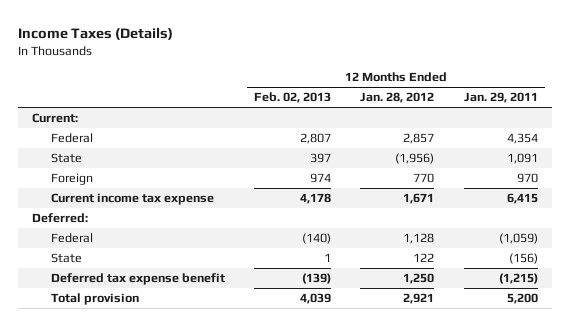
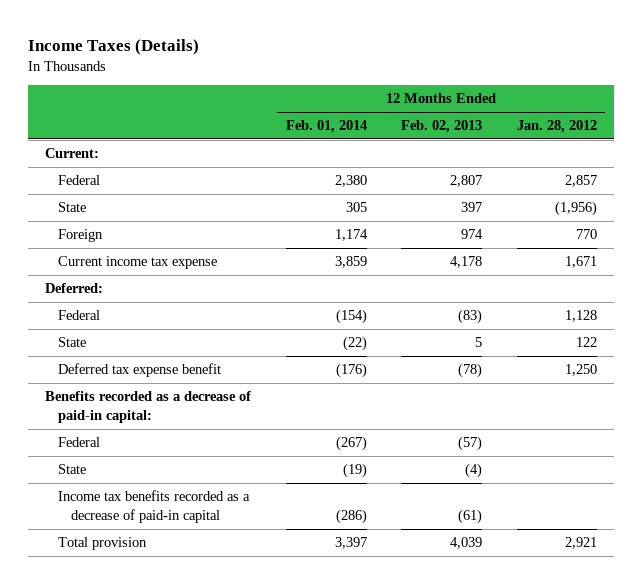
- | 12 Months Ended Feb. 02, 2013 | 12 Months Ended Jan. 28, 2012 | 12 Months Ended Jan. 29, 2011
+ | 12 Months Ended Feb. 01, 2014 | 12 Months Ended Feb. 02, 2013 | 12 Months Ended Jan. 28, 2012
- Federal | (140) | 1,128 | (1,059)
- State | 1 | 122 | (156)
- Deferred tax expense benefit | (139) | 1,250 | (1,215)
+ Federal | (154) | (83) | 1,128
+ State | (22) | 5 | 122
+ Deferred tax expense benefit | (176) | (78) | 1,250
+ Benefits recorded as a decrease of paid-in capital:
+ Federal | (267) | (57) |
+ State | (19) | (4) |
+ Income tax benefits recorded as a decrease of paid-in capital | (286) | (61) |

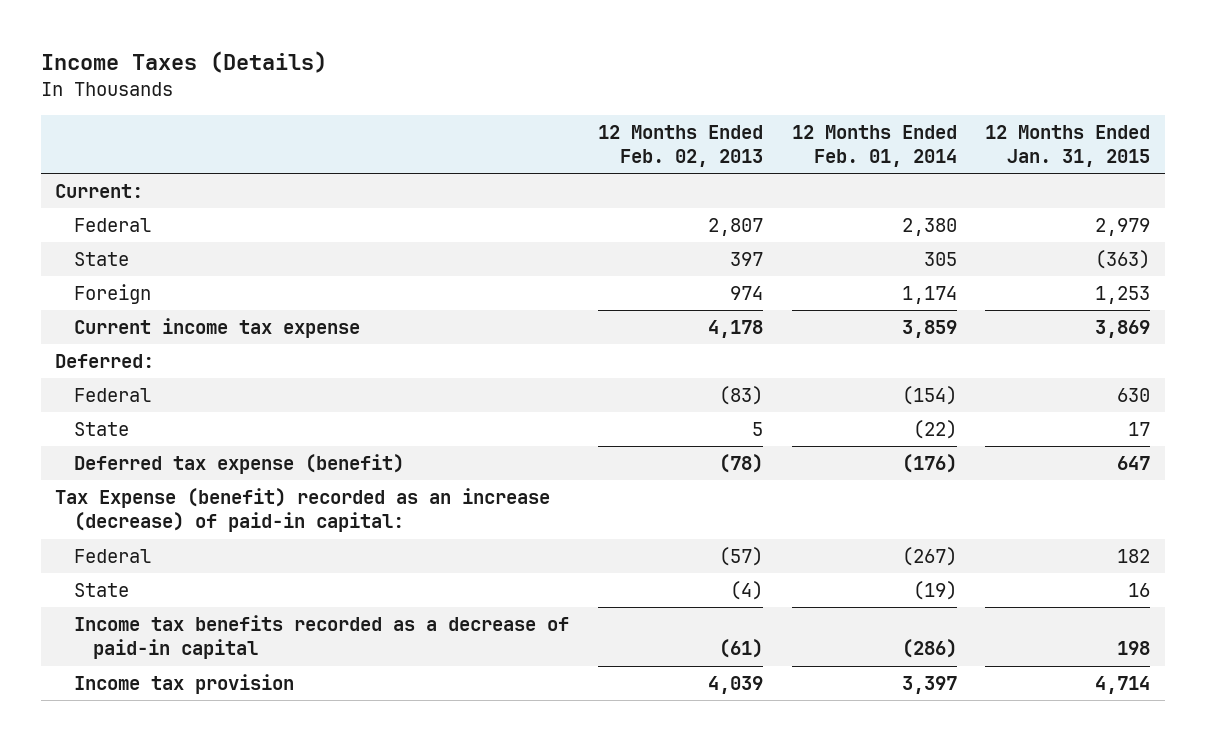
- | 12 Months Ended Feb. 01, 2014 | 12 Months Ended Feb. 02, 2013 | 12 Months Ended Jan. 28, 2012
+ | 12 Months Ended Feb. 02, 2013 | 12 Months Ended Feb. 01, 2014 | 12 Months Ended Jan. 31, 2015
- Deferred tax expense benefit | (176) | (78) | 1,250
- Benefits recorded as a decrease of paid-in capital:
+ Deferred tax expense (benefit) | (78) | (176) | 647
+ Tax Expense (benefit) recorded as an increase (decrease) of paid-in capital:
- Total provision | 3,397 | 4,039 | 2,921
+ Income tax provision | 4,039 | 3,397 | 4,714

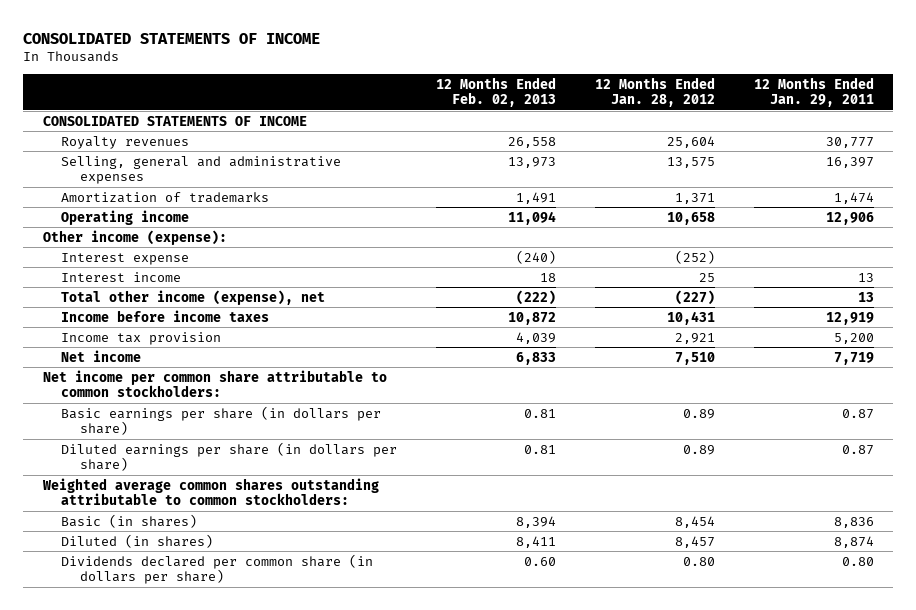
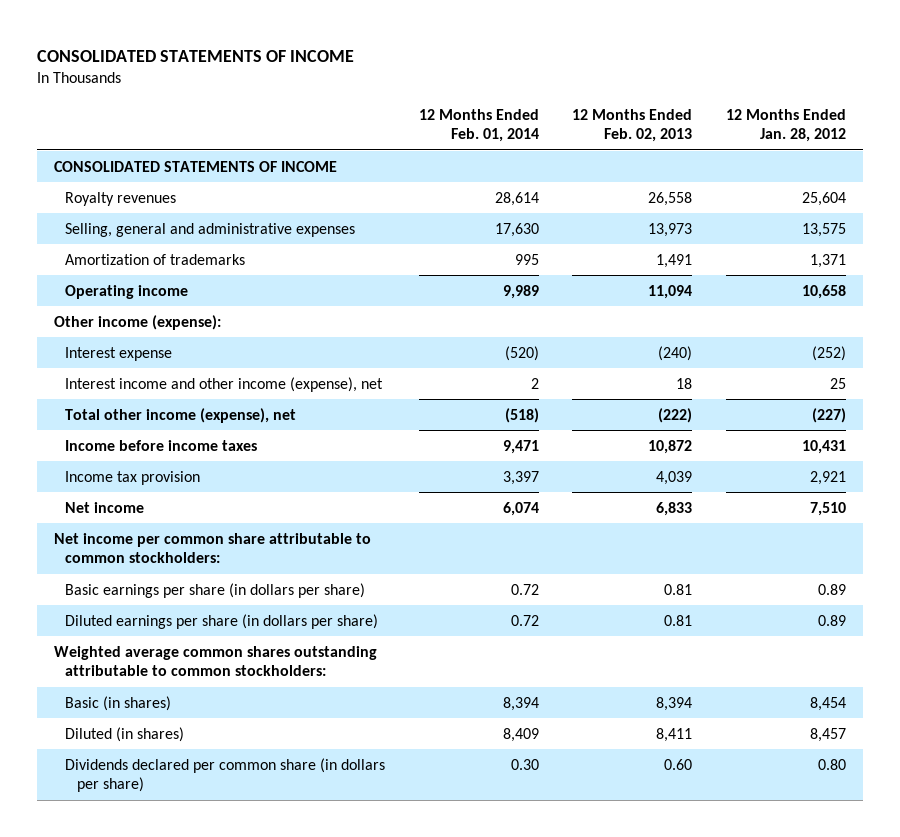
- | 12 Months Ended Feb. 02, 2013 | 12 Months Ended Jan. 28, 2012 | 12 Months Ended Jan. 29, 2011
+ | 12 Months Ended Feb. 01, 2014 | 12 Months Ended Feb. 02, 2013 | 12 Months Ended Jan. 28, 2012
- Interest income | 18 | 25 | 13
+ Interest income and other income (expense), net | 2 | 18 | 25

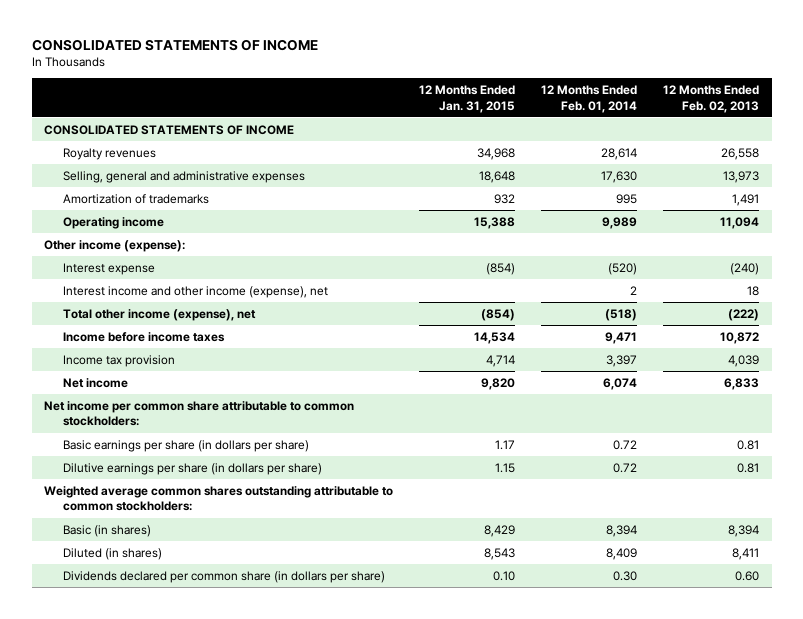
- | 12 Months Ended Feb. 01, 2014 | 12 Months Ended Feb. 02, 2013 | 12 Months Ended Jan. 28, 2012
+ | 12 Months Ended Jan. 31, 2015 | 12 Months Ended Feb. 01, 2014 | 12 Months Ended Feb. 02, 2013
- Diluted earnings per share (in dollars per share) | 0.72 | 0.81 | 0.89
+ Dilutive earnings per share (in dollars per share) | 1.15 | 0.72 | 0.81

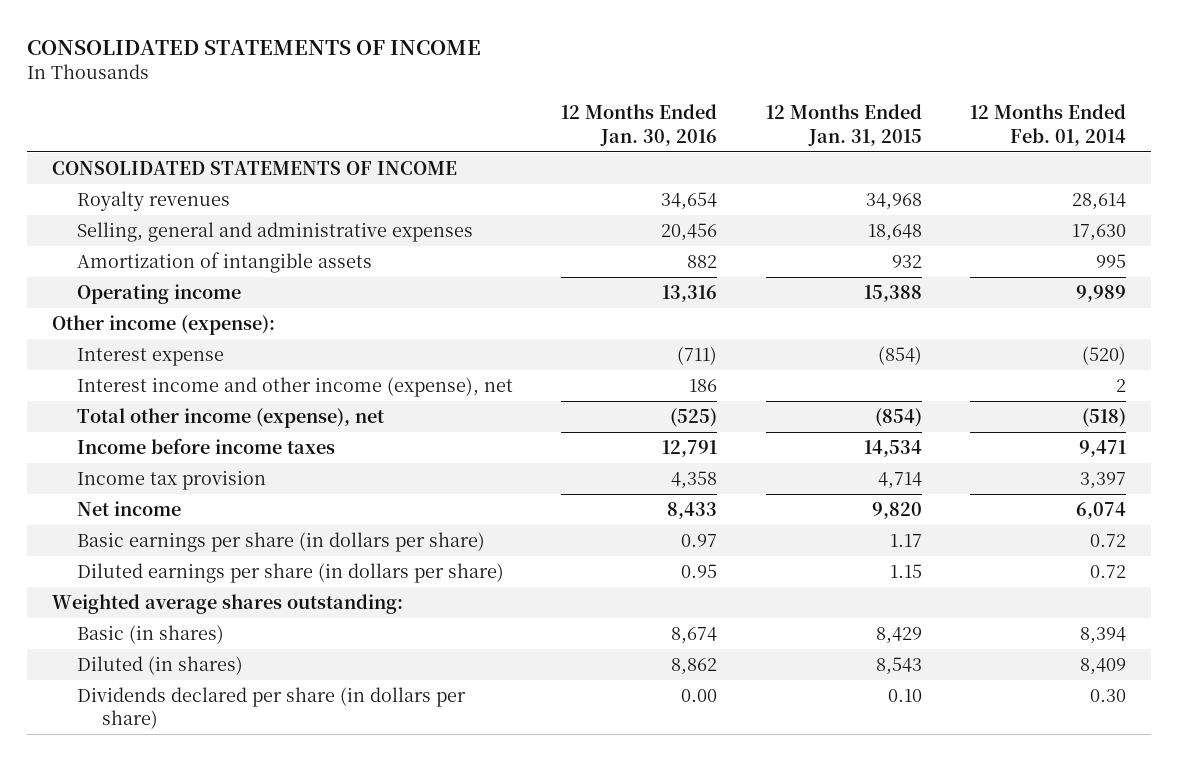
- | 12 Months Ended Jan. 31, 2015 | 12 Months Ended Feb. 01, 2014 | 12 Months Ended Feb. 02, 2013
+ | 12 Months Ended Jan. 30, 2016 | 12 Months Ended Jan. 31, 2015 | 12 Months Ended Feb. 01, 2014
- Amortization of trademarks | 932 | 995 | 1,491
+ Amortization of intangible assets | 882 | 932 | 995
- Net income per common share attributable to common stockholders:
- Dilutive earnings per share (in dollars per share) | 1.15 | 0.72 | 0.81
- Weighted average common shares outstanding attributable to common stockholders:
+ Diluted earnings per share (in dollars per share) | 0.95 | 1.15 | 0.72
+ Weighted average shares outstanding:
- Dividends declared per common share (in dollars per share) | 0.10 | 0.30 | 0.60
+ Dividends declared per share (in dollars per share) | 0.00 | 0.10 | 0.30

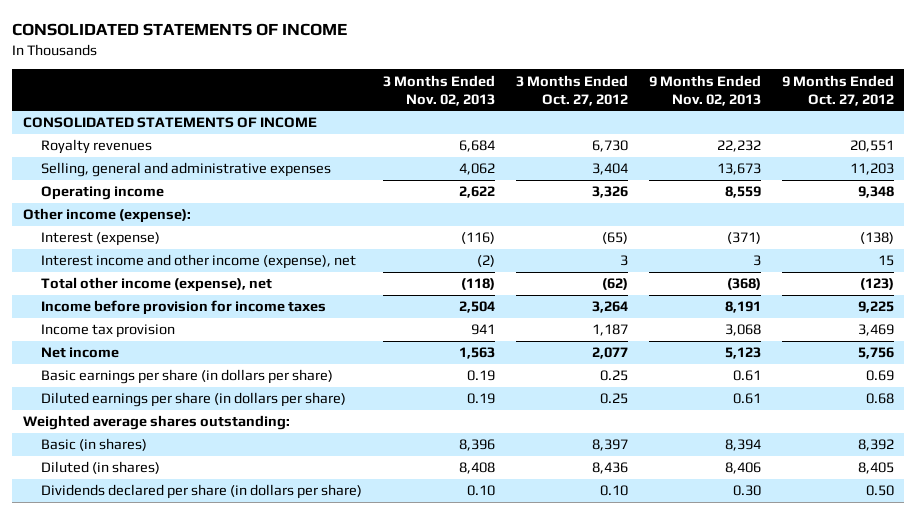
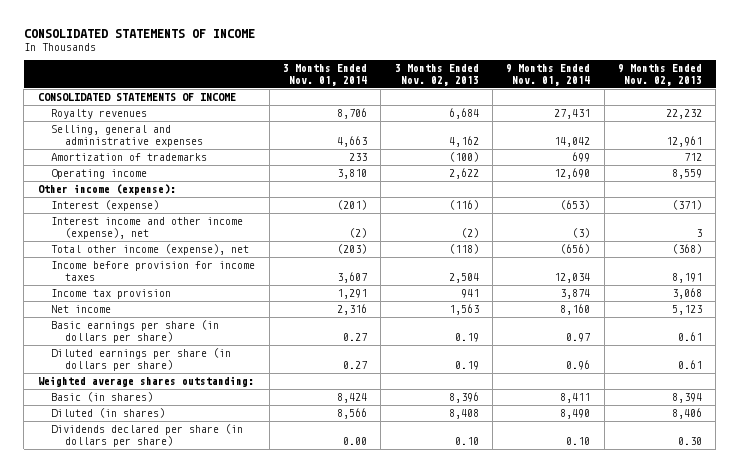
- | 3 Months Ended Nov. 02, 2013 | 3 Months Ended Oct. 27, 2012 | 9 Months Ended Nov. 02, 2013 | 9 Months Ended Oct. 27, 2012
+ | 3 Months Ended Nov. 01, 2014 | 3 Months Ended Nov. 02, 2013 | 9 Months Ended Nov. 01, 2014 | 9 Months Ended Nov. 02, 2013
- Selling, general and administrative expenses | 4,062 | 3,404 | 13,673 | 11,203
+ Selling, general and administrative expenses | 4,663 | 4,162 | 14,042 | 12,961
+ Amortization of trademarks | 233 | (100) | 699 | 712

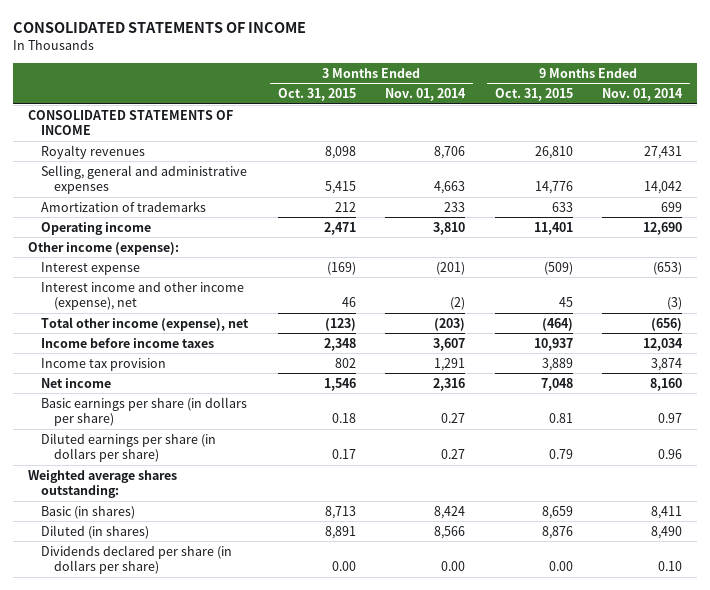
- | 3 Months Ended Nov. 01, 2014 | 3 Months Ended Nov. 02, 2013 | 9 Months Ended Nov. 01, 2014 | 9 Months Ended Nov. 02, 2013
+ | 3 Months Ended Oct. 31, 2015 | 3 Months Ended Nov. 01, 2014 | 9 Months Ended Oct. 31, 2015 | 9 Months Ended Nov. 01, 2014
- Interest (expense) | (201) | (116) | (653) | (371)
+ Interest expense | (169) | (201) | (509) | (653)
- Income before provision for income taxes | 3,607 | 2,504 | 12,034 | 8,191
+ Income before income taxes | 2,348 | 3,607 | 10,937 | 12,034

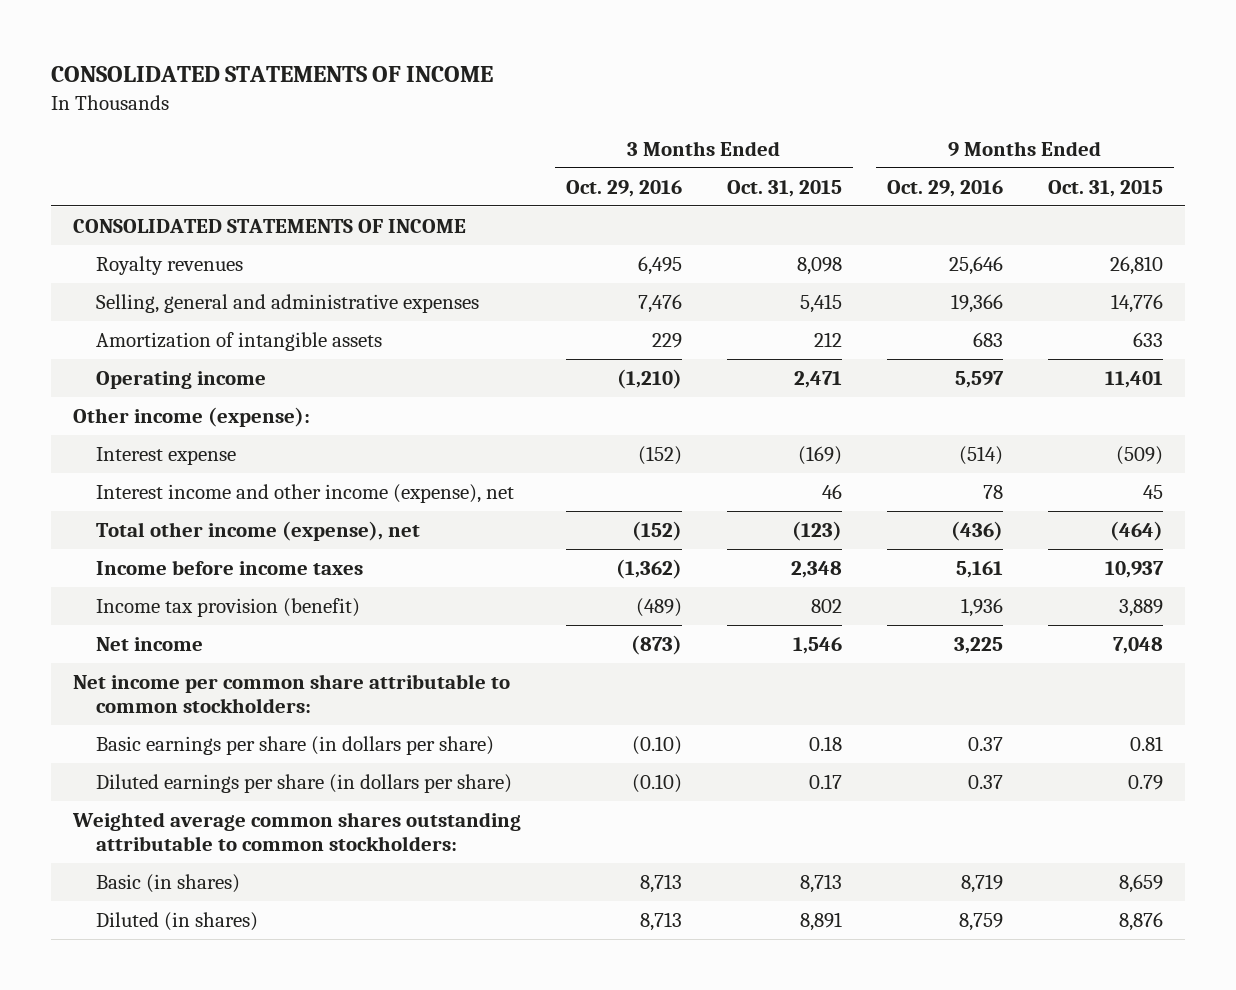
- | 3 Months Ended Oct. 31, 2015 | 3 Months Ended Nov. 01, 2014 | 9 Months Ended Oct. 31, 2015 | 9 Months Ended Nov. 01, 2014
+ | 3 Months Ended Oct. 29, 2016 | 3 Months Ended Oct. 31, 2015 | 9 Months Ended Oct. 29, 2016 | 9 Months Ended Oct. 31, 2015
- Amortization of trademarks | 212 | 233 | 633 | 699
+ Amortization of intangible assets | 229 | 212 | 683 | 633
- Income tax provision | 802 | 1,291 | 3,889 | 3,874
+ Income tax provision (benefit) | (489) | 802 | 1,936 | 3,889
+ Net income per common share attributable to common stockholders:
- Weighted average shares outstanding:
+ Weighted average common shares outstanding attributable to common stockholders:
- Dividends declared per share (in dollars per share) | 0.00 | 0.00 | 0.00 | 0.10

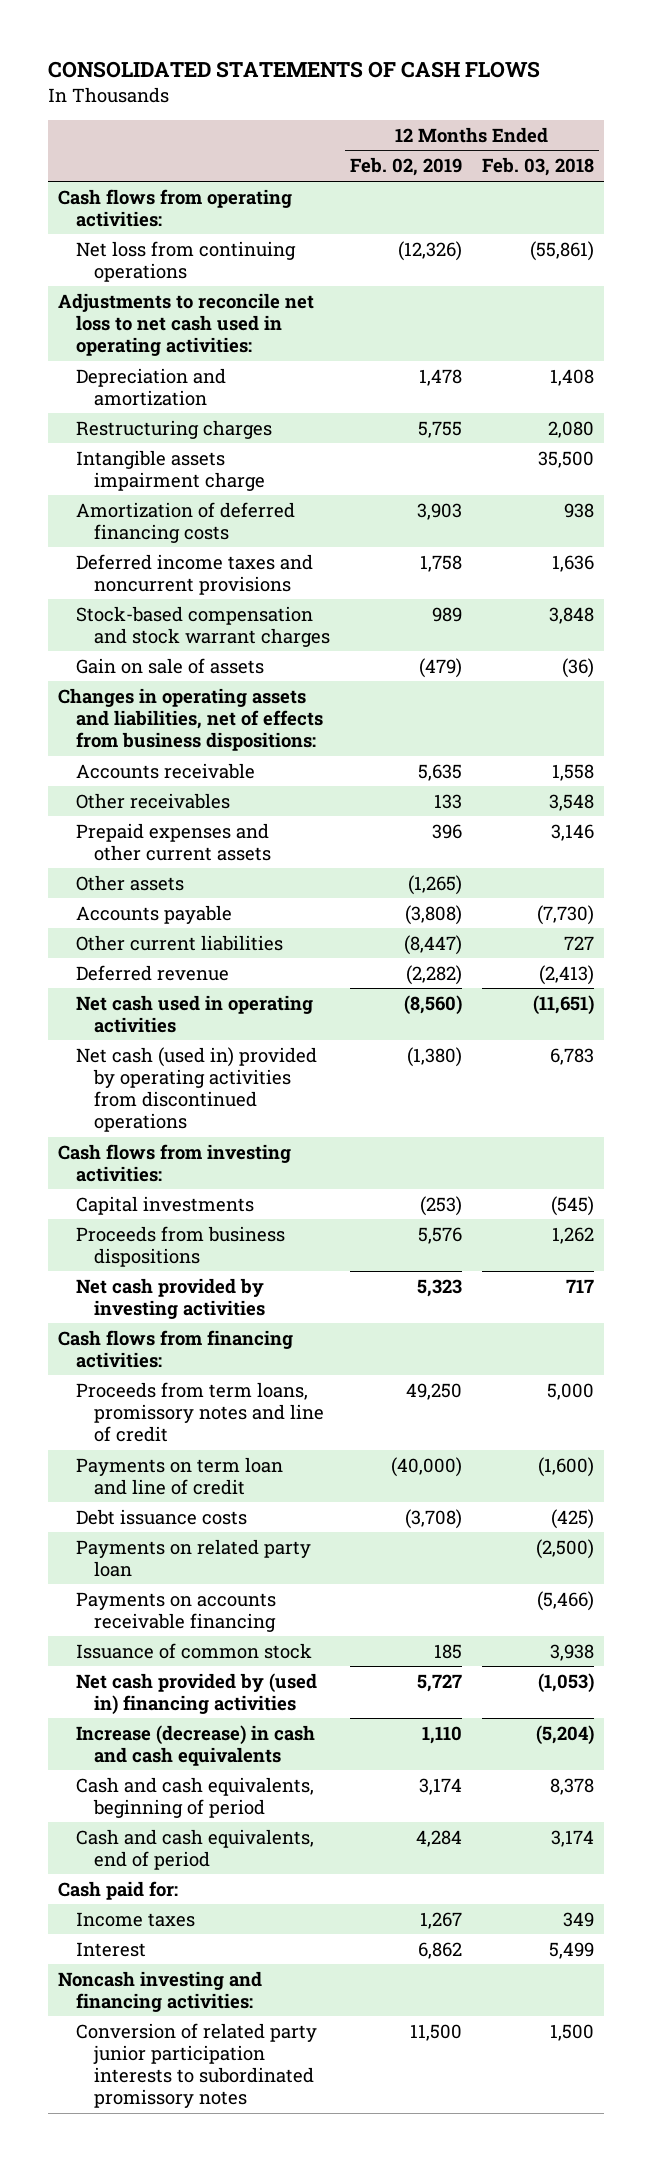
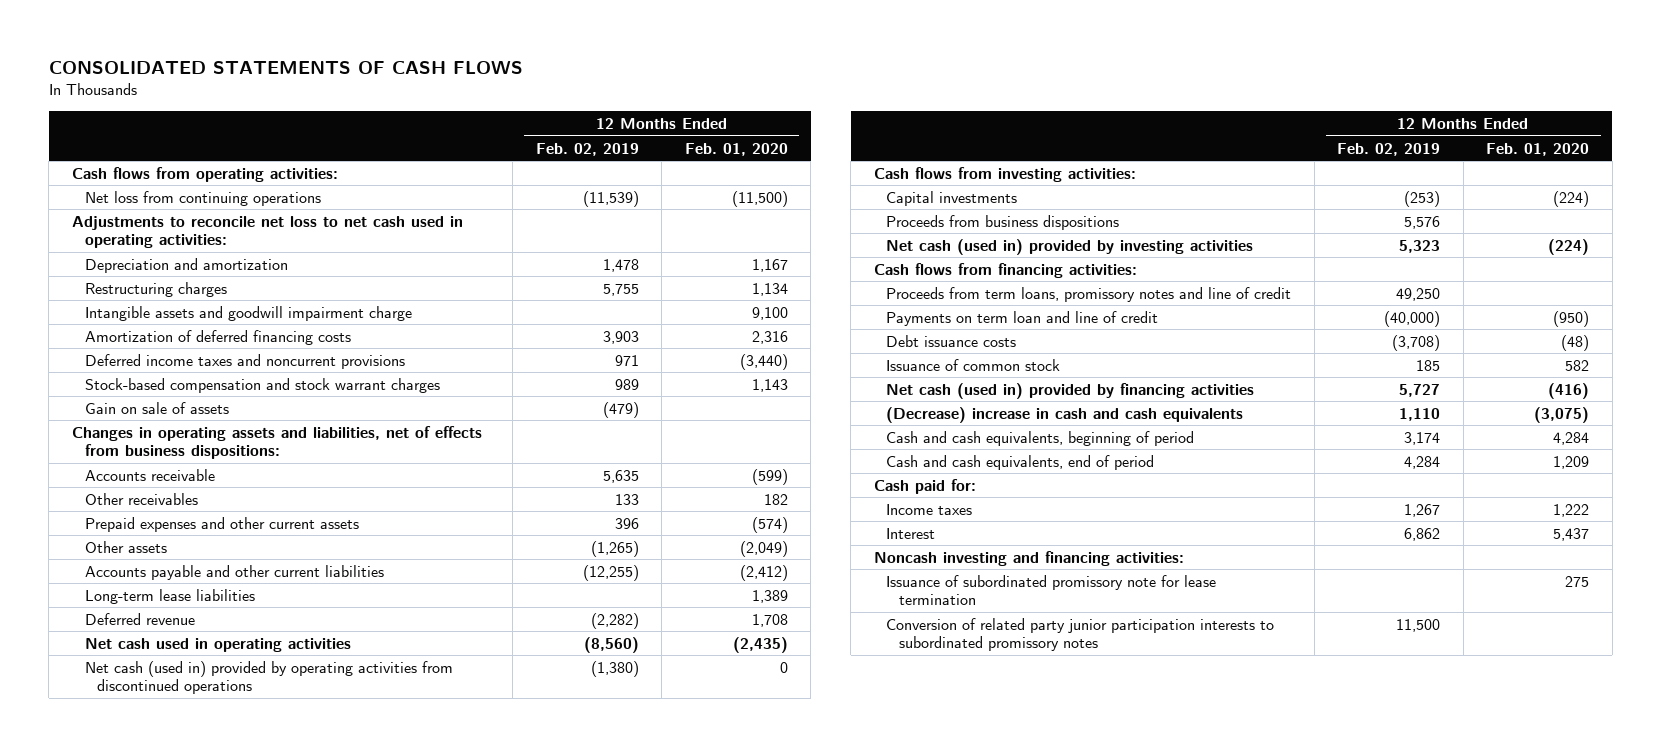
- | 12 Months Ended Feb. 02, 2019 | 12 Months Ended Feb. 03, 2018
+ | 12 Months Ended Feb. 02, 2019 | 12 Months Ended Feb. 01, 2020
- Net loss from continuing operations | (12,326) | (55,861)
+ Net loss from continuing operations | (11,539) | (11,500)
- Intangible assets impairment charge | | 35,500
+ Intangible assets and goodwill impairment charge | | 9,100
- Deferred income taxes and noncurrent provisions | 1,758 | 1,636
+ Deferred income taxes and noncurrent provisions | 971 | (3,440)
- Accounts payable | (3,808) | (7,730)
- Other current liabilities | (8,447) | 727
+ Accounts payable and other current liabilities | (12,255) | (2,412)
+ Long-term lease liabilities | | 1,389
- Net cash provided by investing activities | 5,323 | 717
+ Net cash (used in) provided by investing activities | 5,323 | (224)
- Payments on related party loan | | (2,500)
- Payments on accounts receivable financing | | (5,466)
- Net cash provided by (used in) financing activities | 5,727 | (1,053)
- Increase (decrease) in cash and cash equivalents | 1,110 | (5,204)
+ Net cash (used in) provided by financing activities | 5,727 | (416)
+ (Decrease) increase in cash and cash equivalents | 1,110 | (3,075)
+ Issuance of subordinated promissory note for lease termination | | 275

